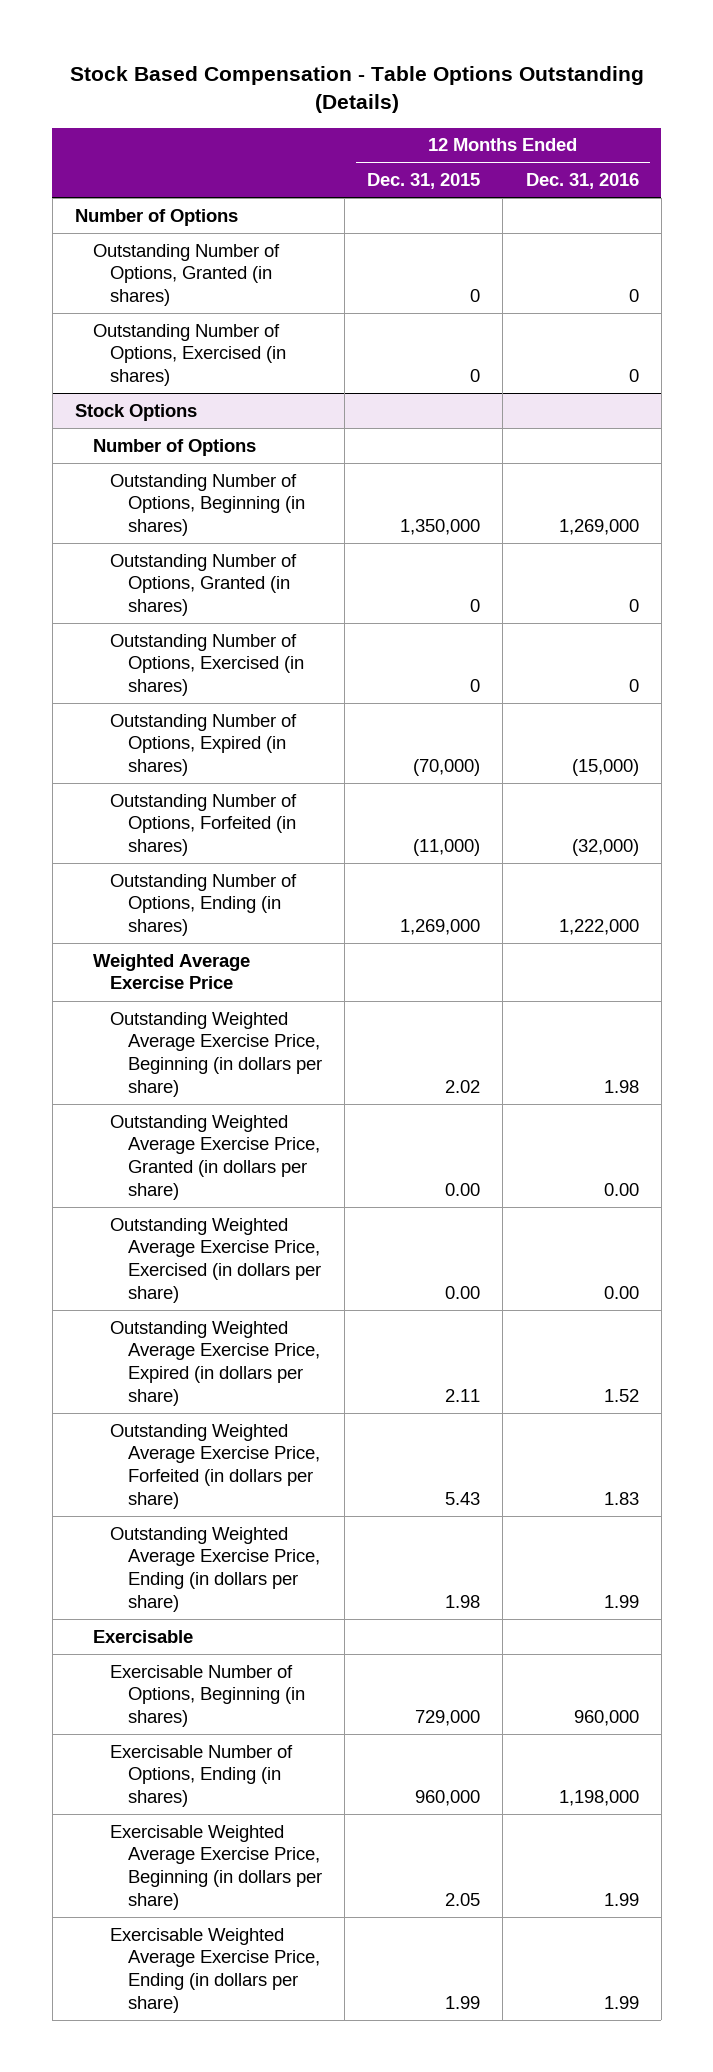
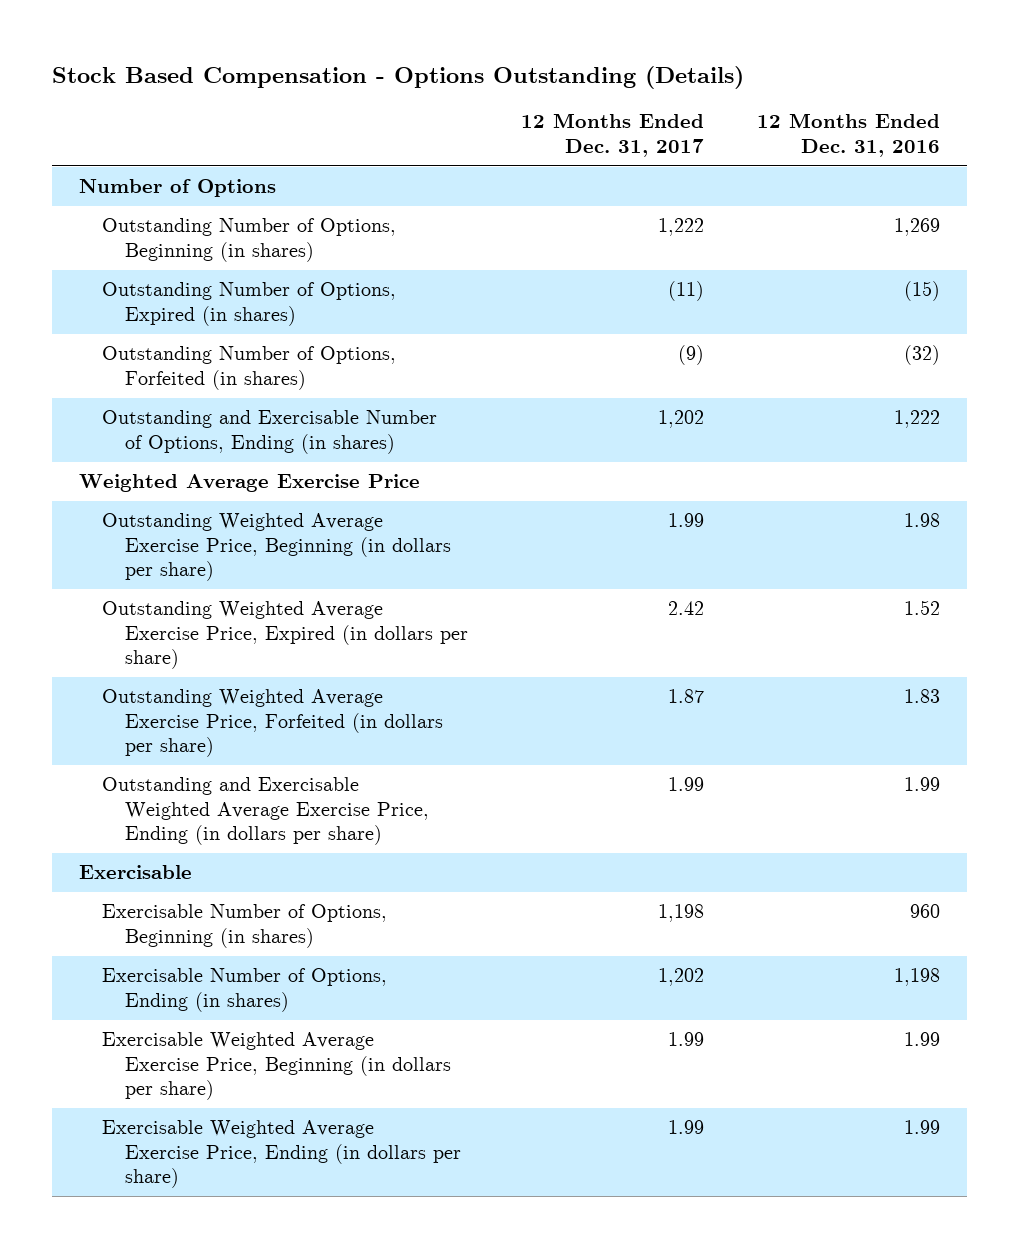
- Stock Based Compensation - Table Options Outstanding (Details)
+ Stock Based Compensation - Options Outstanding (Details)
- | 12 Months Ended Dec. 31, 2015 | 12 Months Ended Dec. 31, 2016
+ | 12 Months Ended Dec. 31, 2017 | 12 Months Ended Dec. 31, 2016
- Outstanding Number of Options, Granted (in shares) | 0 | 0
- Outstanding Number of Options, Exercised (in shares) | 0 | 0
- Stock Options
- Number of Options
- Outstanding Number of Options, Beginning (in shares) | 1,350,000 | 1,269,000
- Outstanding Number of Options, Granted (in shares) | 0 | 0
- Outstanding Number of Options, Exercised (in shares) | 0 | 0
- Outstanding Number of Options, Expired (in shares) | (70,000) | (15,000)
- Outstanding Number of Options, Forfeited (in shares) | (11,000) | (32,000)
- Outstanding Number of Options, Ending (in shares) | 1,269,000 | 1,222,000
+ Outstanding Number of Options, Beginning (in shares) | 1,222 | 1,269
+ Outstanding Number of Options, Expired (in shares) | (11) | (15)
+ Outstanding Number of Options, Forfeited (in shares) | (9) | (32)
+ Outstanding and Exercisable Number of Options, Ending (in shares) | 1,202 | 1,222
- Outstanding Weighted Average Exercise Price, Granted (in dollars per share) | 0.00 | 0.00
- Outstanding Weighted Average Exercise Price, Exercised (in dollars per share) | 0.00 | 0.00
- Outstanding Weighted Average Exercise Price, Ending (in dollars per share) | 1.98 | 1.99
+ Outstanding and Exercisable Weighted Average Exercise Price, Ending (in dollars per share) | 1.99 | 1.99
- Exercisable Number of Options, Beginning (in shares) | 729,000 | 960,000
- Exercisable Number of Options, Ending (in shares) | 960,000 | 1,198,000
+ Exercisable Number of Options, Beginning (in shares) | 1,198 | 960
+ Exercisable Number of Options, Ending (in shares) | 1,202 | 1,198

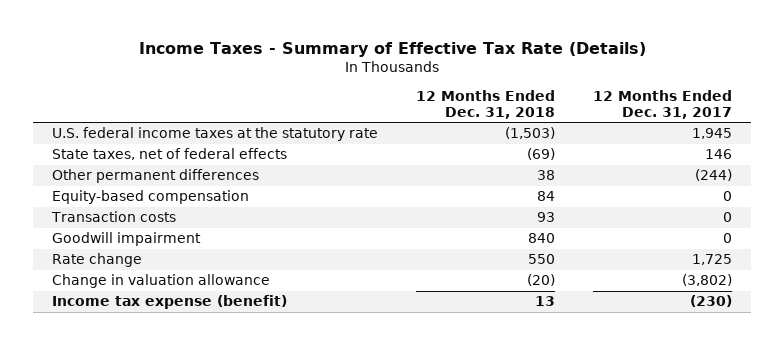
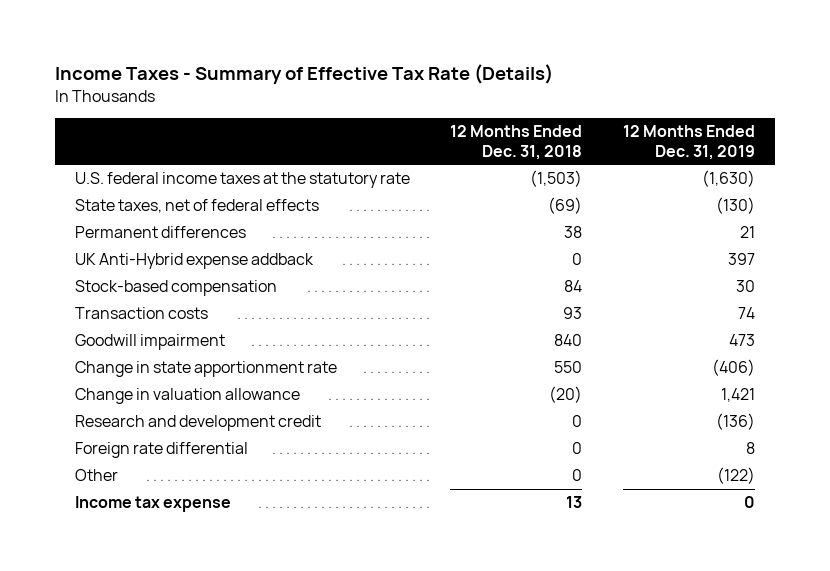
- | 12 Months Ended Dec. 31, 2018 | 12 Months Ended Dec. 31, 2017
+ | 12 Months Ended Dec. 31, 2018 | 12 Months Ended Dec. 31, 2019
- Other permanent differences | 38 | (244)
- Equity-based compensation | 84 | 0
+ Permanent differences | 38 | 21
+ UK Anti-Hybrid expense addback | 0 | 397
+ Stock-based compensation | 84 | 30
- Rate change | 550 | 1,725
+ Change in state apportionment rate | 550 | (406)
- Income tax expense (benefit) | 13 | (230)
+ Research and development credit | 0 | (136)
+ Foreign rate differential | 0 | 8
+ Other | 0 | (122)
+ Income tax expense | 13 | 0

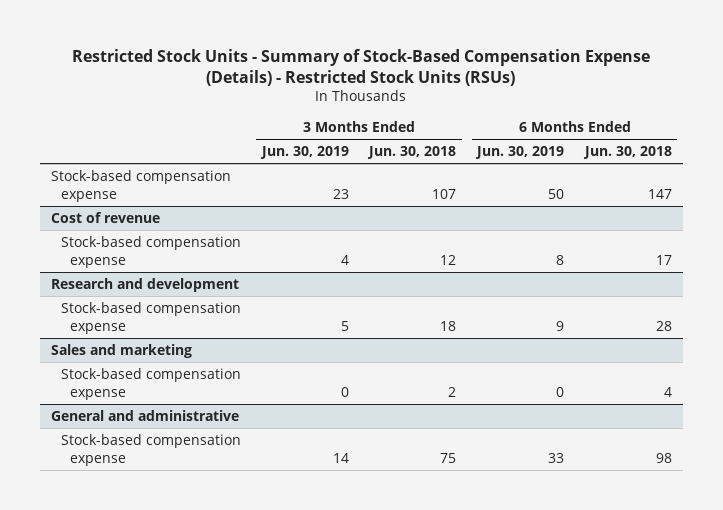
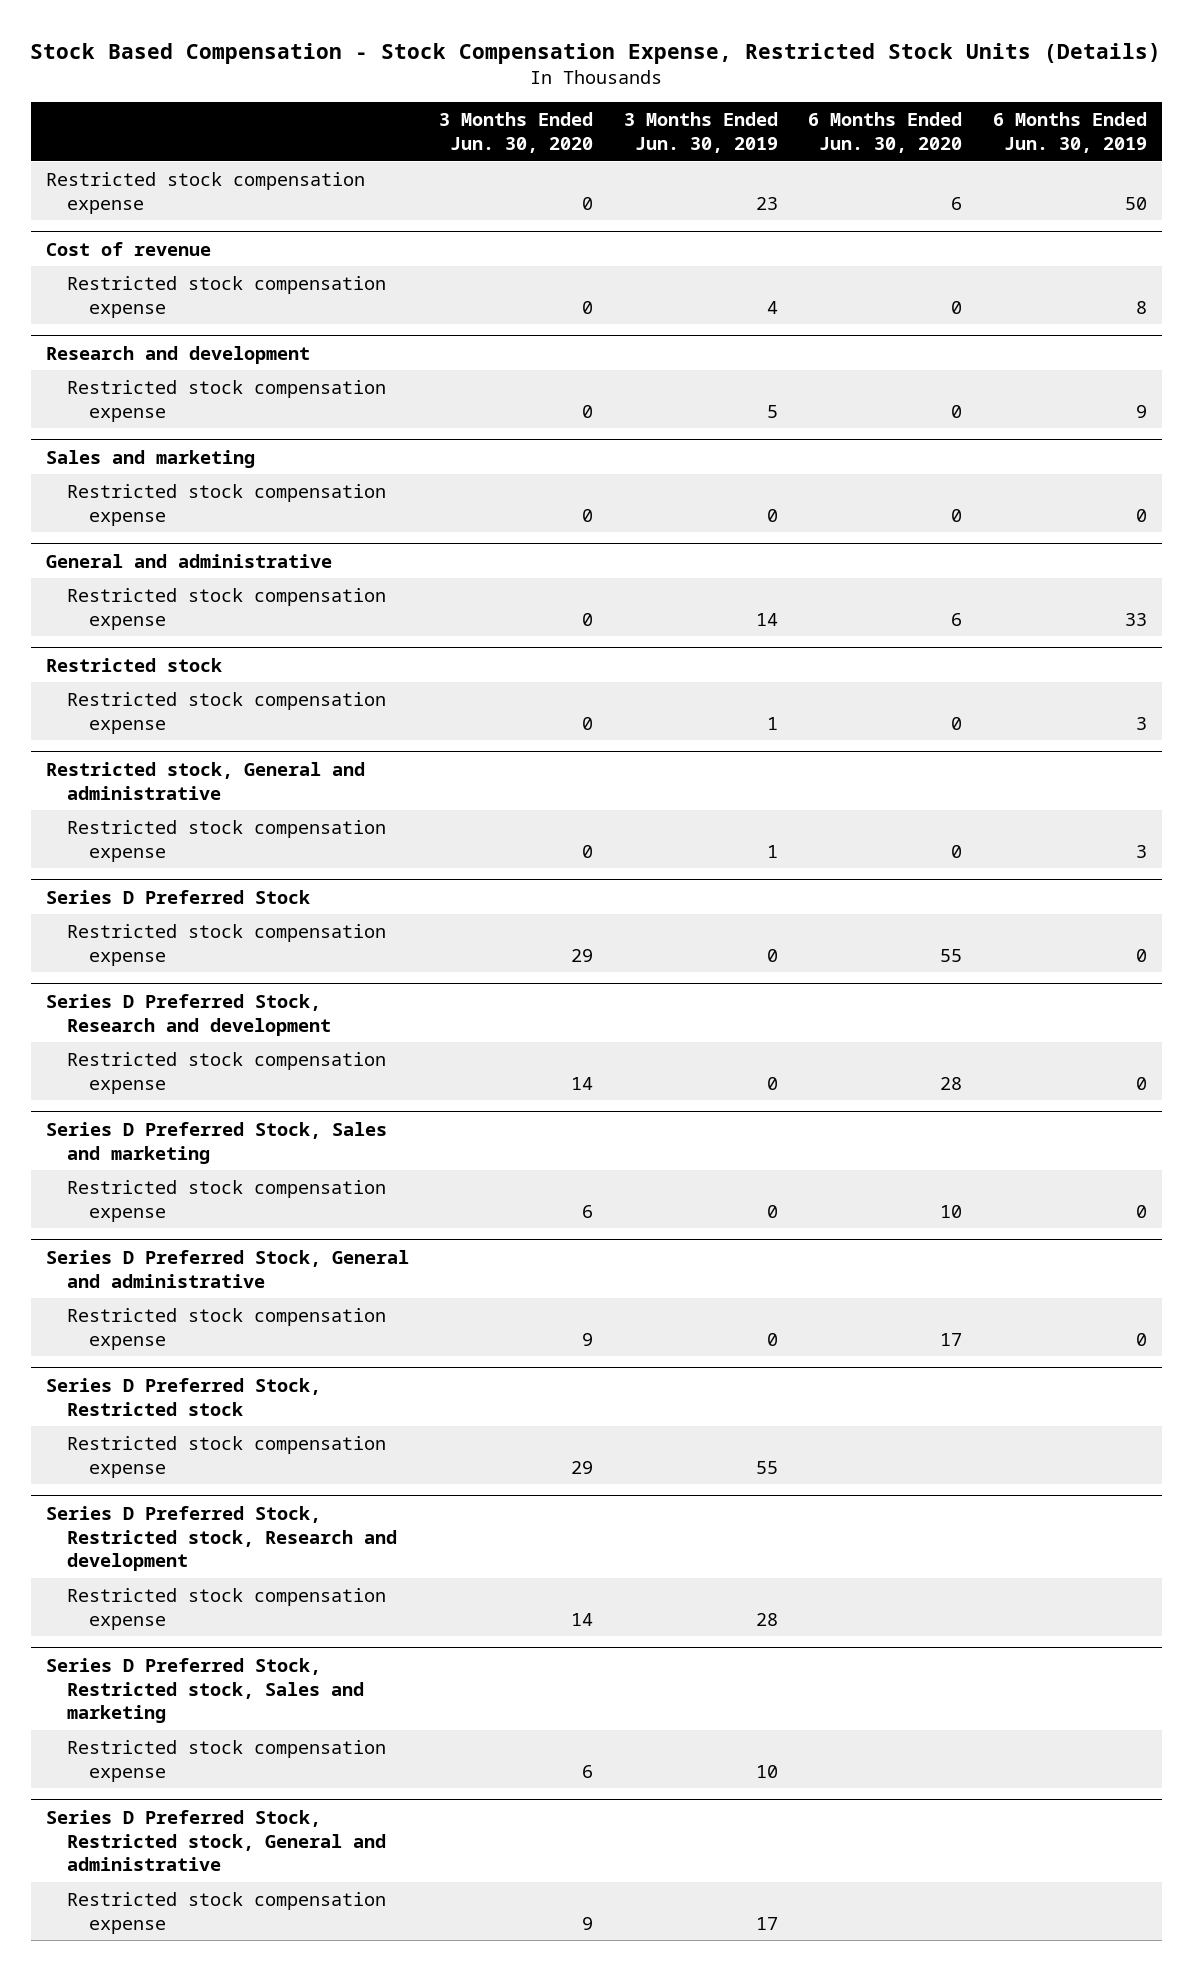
- Restricted Stock Units - Summary of Stock-Based Compensation Expense (Details) - Restricted Stock Units (RSUs)
+ Stock Based Compensation - Stock Compensation Expense, Restricted Stock Units (Details)
- | 3 Months Ended Jun. 30, 2019 | 3 Months Ended Jun. 30, 2018 | 6 Months Ended Jun. 30, 2019 | 6 Months Ended Jun. 30, 2018
+ | 3 Months Ended Jun. 30, 2020 | 3 Months Ended Jun. 30, 2019 | 6 Months Ended Jun. 30, 2020 | 6 Months Ended Jun. 30, 2019
- Stock-based compensation expense | 23 | 107 | 50 | 147
+ Restricted stock compensation expense | 0 | 23 | 6 | 50
@ Cost of revenue
- Stock-based compensation expense | 4 | 12 | 8 | 17
+ Restricted stock compensation expense | 0 | 4 | 0 | 8
@ Research and development
- Stock-based compensation expense | 5 | 18 | 9 | 28
+ Restricted stock compensation expense | 0 | 5 | 0 | 9
@ Sales and marketing
- Stock-based compensation expense | 0 | 2 | 0 | 4
+ Restricted stock compensation expense | 0 | 0 | 0 | 0
@ General and administrative
- Stock-based compensation expense | 14 | 75 | 33 | 98
+ Restricted stock compensation expense | 0 | 14 | 6 | 33
+ Restricted stock
+ Restricted stock compensation expense | 0 | 1 | 0 | 3
+ Restricted stock, General and administrative
+ Restricted stock compensation expense | 0 | 1 | 0 | 3
+ Series D Preferred Stock
+ Restricted stock compensation expense | 29 | 0 | 55 | 0
+ Series D Preferred Stock, Research and development
+ Restricted stock compensation expense | 14 | 0 | 28 | 0
+ Series D Preferred Stock, Sales and marketing
+ Restricted stock compensation expense | 6 | 0 | 10 | 0
+ Series D Preferred Stock, General and administrative
+ Restricted stock compensation expense | 9 | 0 | 17 | 0
+ Series D Preferred Stock, Restricted stock
+ Restricted stock compensation expense | 29 | 55 | |
+ Series D Preferred Stock, Restricted stock, Research and development
+ Restricted stock compensation expense | 14 | 28 | |
+ Series D Preferred Stock, Restricted stock, Sales and marketing
+ Restricted stock compensation expense | 6 | 10 | |
+ Series D Preferred Stock, Restricted stock, General and administrative
+ Restricted stock compensation expense | 9 | 17 | |

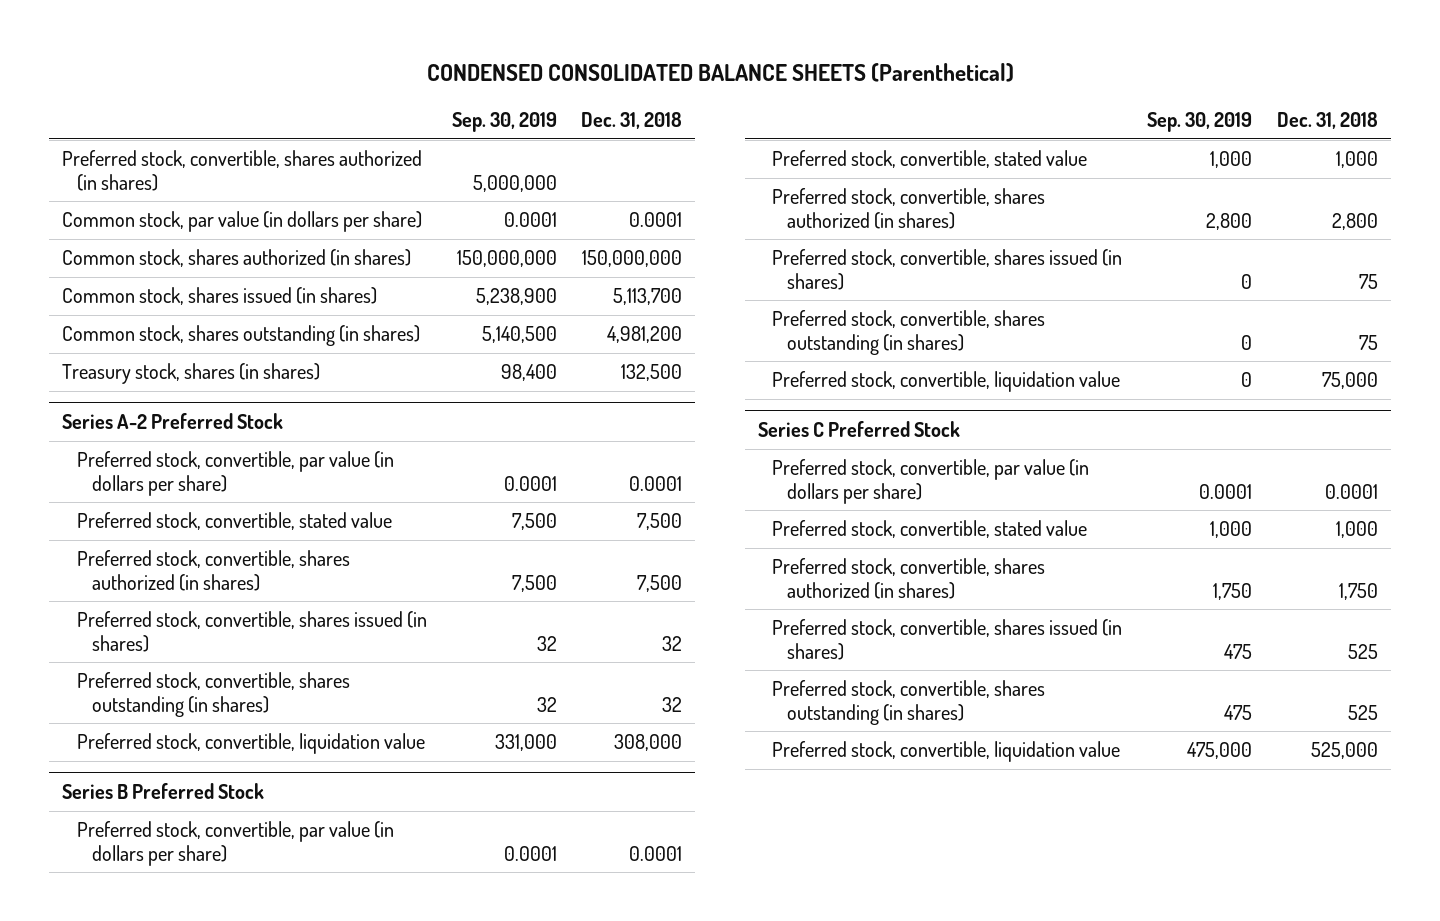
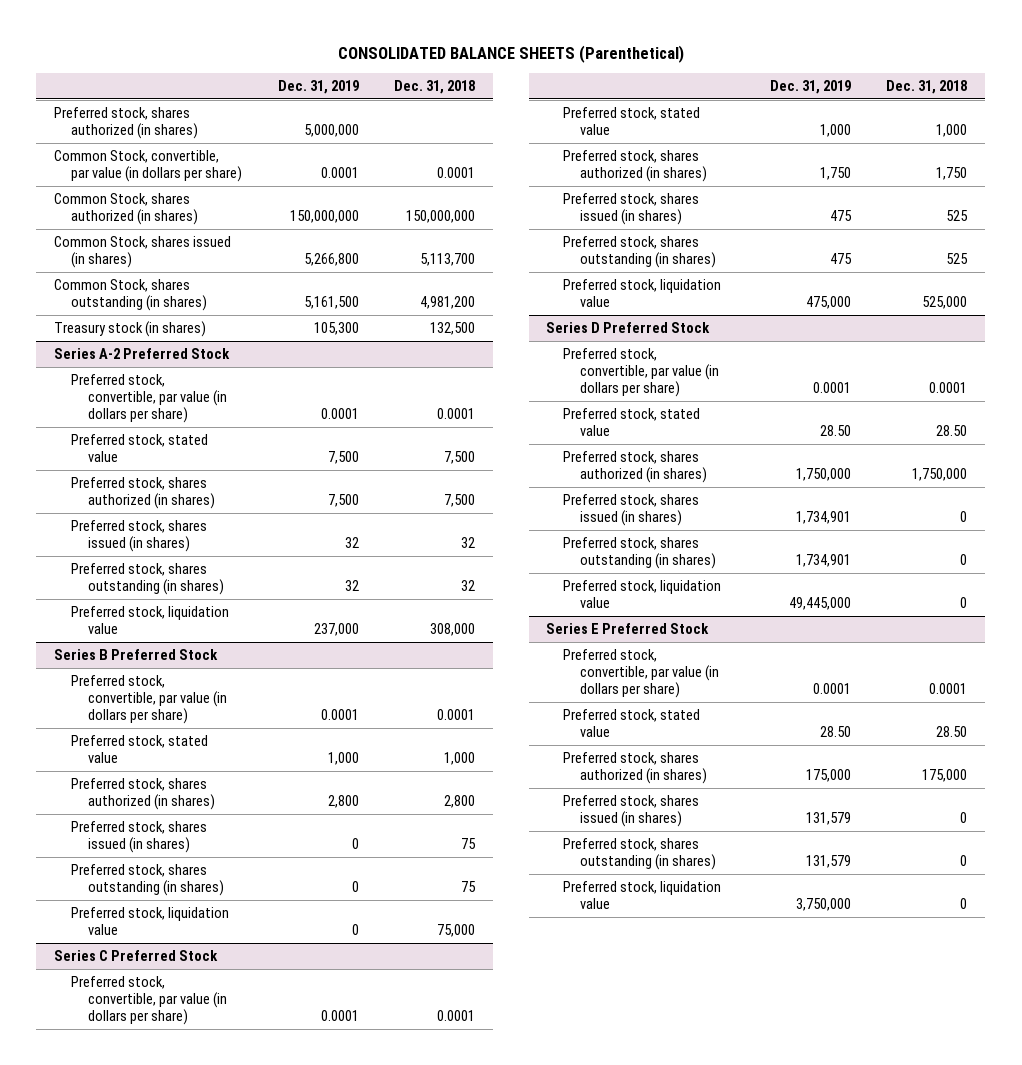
- CONDENSED CONSOLIDATED BALANCE SHEETS (Parenthetical)
+ CONSOLIDATED BALANCE SHEETS (Parenthetical)
- | Sep. 30, 2019 | Dec. 31, 2018
+ | Dec. 31, 2019 | Dec. 31, 2018
- Preferred stock, convertible, shares authorized (in shares) | 5,000,000 |
- Common stock, par value (in dollars per share) | 0.0001 | 0.0001
- Common stock, shares authorized (in shares) | 150,000,000 | 150,000,000
- Common stock, shares issued (in shares) | 5,238,900 | 5,113,700
- Common stock, shares outstanding (in shares) | 5,140,500 | 4,981,200
- Treasury stock, shares (in shares) | 98,400 | 132,500
+ Preferred stock, shares authorized (in shares) | 5,000,000 |
+ Common Stock, convertible, par value (in dollars per share) | 0.0001 | 0.0001
+ Common Stock, shares authorized (in shares) | 150,000,000 | 150,000,000
+ Common Stock, shares issued (in shares) | 5,266,800 | 5,113,700
+ Common Stock, shares outstanding (in shares) | 5,161,500 | 4,981,200
+ Treasury stock (in shares) | 105,300 | 132,500
@ Series A-2 Preferred Stock
- Preferred stock, convertible, stated value | 7,500 | 7,500
- Preferred stock, convertible, shares authorized (in shares) | 7,500 | 7,500
- Preferred stock, convertible, shares issued (in shares) | 32 | 32
- Preferred stock, convertible, shares outstanding (in shares) | 32 | 32
- Preferred stock, convertible, liquidation value | 331,000 | 308,000
+ Preferred stock, stated value | 7,500 | 7,500
+ Preferred stock, shares authorized (in shares) | 7,500 | 7,500
+ Preferred stock, shares issued (in shares) | 32 | 32
+ Preferred stock, shares outstanding (in shares) | 32 | 32
+ Preferred stock, liquidation value | 237,000 | 308,000
@ Series B Preferred Stock
- Preferred stock, convertible, stated value | 1,000 | 1,000
- Preferred stock, convertible, shares authorized (in shares) | 2,800 | 2,800
- Preferred stock, convertible, shares issued (in shares) | 0 | 75
- Preferred stock, convertible, shares outstanding (in shares) | 0 | 75
- Preferred stock, convertible, liquidation value | 0 | 75,000
+ Preferred stock, stated value | 1,000 | 1,000
+ Preferred stock, shares authorized (in shares) | 2,800 | 2,800
+ Preferred stock, shares issued (in shares) | 0 | 75
+ Preferred stock, shares outstanding (in shares) | 0 | 75
+ Preferred stock, liquidation value | 0 | 75,000
@ Series C Preferred Stock
- Preferred stock, convertible, stated value | 1,000 | 1,000
- Preferred stock, convertible, shares authorized (in shares) | 1,750 | 1,750
- Preferred stock, convertible, shares issued (in shares) | 475 | 525
- Preferred stock, convertible, shares outstanding (in shares) | 475 | 525
- Preferred stock, convertible, liquidation value | 475,000 | 525,000
+ Preferred stock, stated value | 1,000 | 1,000
+ Preferred stock, shares authorized (in shares) | 1,750 | 1,750
+ Preferred stock, shares issued (in shares) | 475 | 525
+ Preferred stock, shares outstanding (in shares) | 475 | 525
+ Preferred stock, liquidation value | 475,000 | 525,000
+ Series D Preferred Stock
+ Preferred stock, convertible, par value (in dollars per share) | 0.0001 | 0.0001
+ Preferred stock, stated value | 28.50 | 28.50
+ Preferred stock, shares authorized (in shares) | 1,750,000 | 1,750,000
+ Preferred stock, shares issued (in shares) | 1,734,901 | 0
+ Preferred stock, shares outstanding (in shares) | 1,734,901 | 0
+ Preferred stock, liquidation value | 49,445,000 | 0
+ Series E Preferred Stock
+ Preferred stock, convertible, par value (in dollars per share) | 0.0001 | 0.0001
+ Preferred stock, stated value | 28.50 | 28.50
+ Preferred stock, shares authorized (in shares) | 175,000 | 175,000
+ Preferred stock, shares issued (in shares) | 131,579 | 0
+ Preferred stock, shares outstanding (in shares) | 131,579 | 0
+ Preferred stock, liquidation value | 3,750,000 | 0

